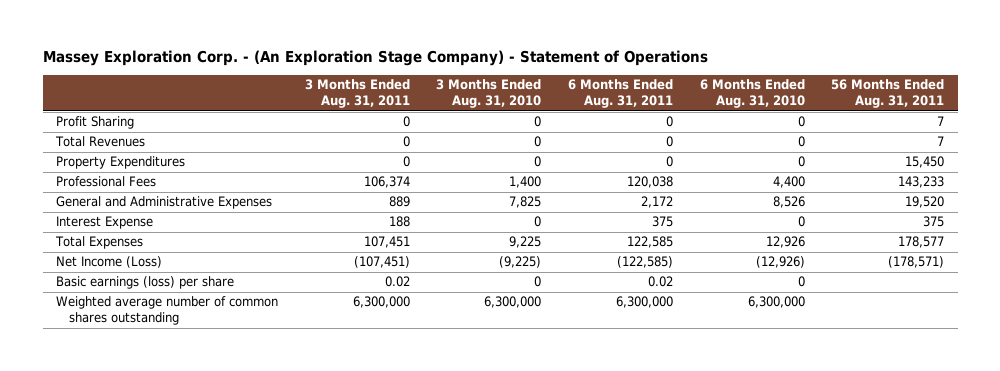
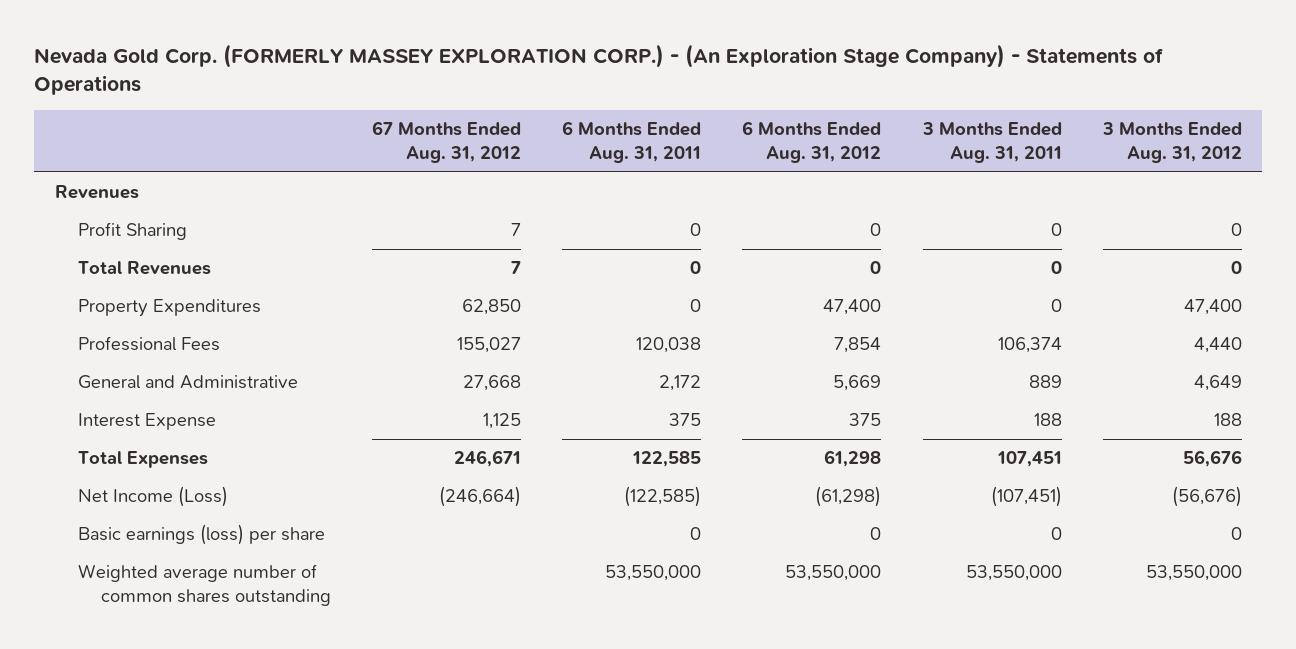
- Massey Exploration Corp. - (An Exploration Stage Company) - Statement of Operations
+ Nevada Gold Corp. (FORMERLY MASSEY EXPLORATION CORP.) - (An Exploration Stage Company) - Statements of Operations
- | 3 Months Ended Aug. 31, 2011 | 3 Months Ended Aug. 31, 2010 | 6 Months Ended Aug. 31, 2011 | 6 Months Ended Aug. 31, 2010 | 56 Months Ended Aug. 31, 2011
+ | 67 Months Ended Aug. 31, 2012 | 6 Months Ended Aug. 31, 2011 | 6 Months Ended Aug. 31, 2012 | 3 Months Ended Aug. 31, 2011 | 3 Months Ended Aug. 31, 2012
+ Revenues
- General and Administrative Expenses | 889 | 7,825 | 2,172 | 8,526 | 19,520
+ General and Administrative | 27,668 | 2,172 | 5,669 | 889 | 4,649
- Basic earnings (loss) per share | 0.02 | 0 | 0.02 | 0 |
- Weighted average number of common shares outstanding | 6,300,000 | 6,300,000 | 6,300,000 | 6,300,000 |
+ Basic earnings (loss) per share | | 0 | 0 | 0 | 0
+ Weighted average number of common shares outstanding | | 53,550,000 | 53,550,000 | 53,550,000 | 53,550,000

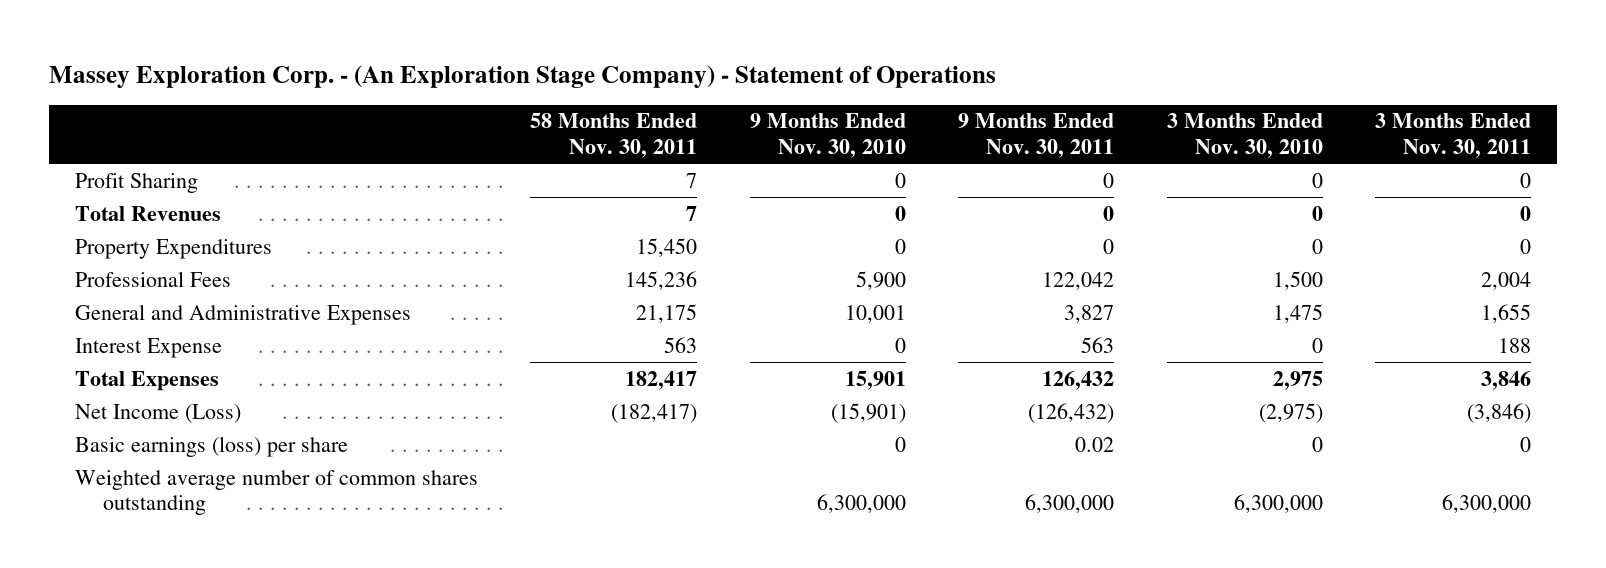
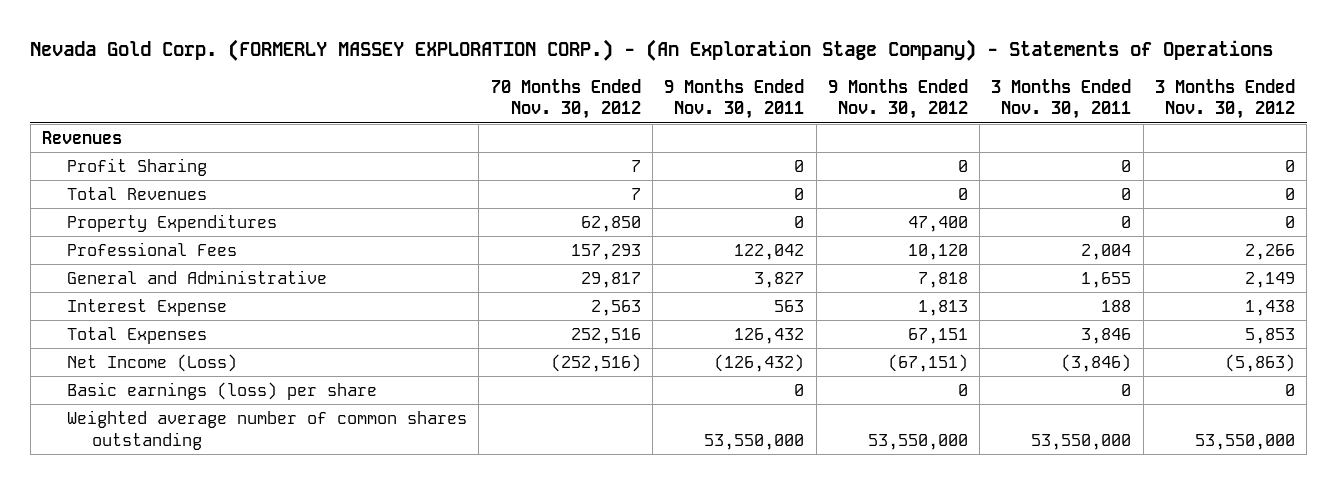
- Massey Exploration Corp. - (An Exploration Stage Company) - Statement of Operations
+ Nevada Gold Corp. (FORMERLY MASSEY EXPLORATION CORP.) - (An Exploration Stage Company) - Statements of Operations
- | 58 Months Ended Nov. 30, 2011 | 9 Months Ended Nov. 30, 2010 | 9 Months Ended Nov. 30, 2011 | 3 Months Ended Nov. 30, 2010 | 3 Months Ended Nov. 30, 2011
+ | 70 Months Ended Nov. 30, 2012 | 9 Months Ended Nov. 30, 2011 | 9 Months Ended Nov. 30, 2012 | 3 Months Ended Nov. 30, 2011 | 3 Months Ended Nov. 30, 2012
+ Revenues
- General and Administrative Expenses | 21,175 | 10,001 | 3,827 | 1,475 | 1,655
+ General and Administrative | 29,817 | 3,827 | 7,818 | 1,655 | 2,149
- Basic earnings (loss) per share | | 0 | 0.02 | 0 | 0
- Weighted average number of common shares outstanding | | 6,300,000 | 6,300,000 | 6,300,000 | 6,300,000
+ Basic earnings (loss) per share | | 0 | 0 | 0 | 0
+ Weighted average number of common shares outstanding | | 53,550,000 | 53,550,000 | 53,550,000 | 53,550,000

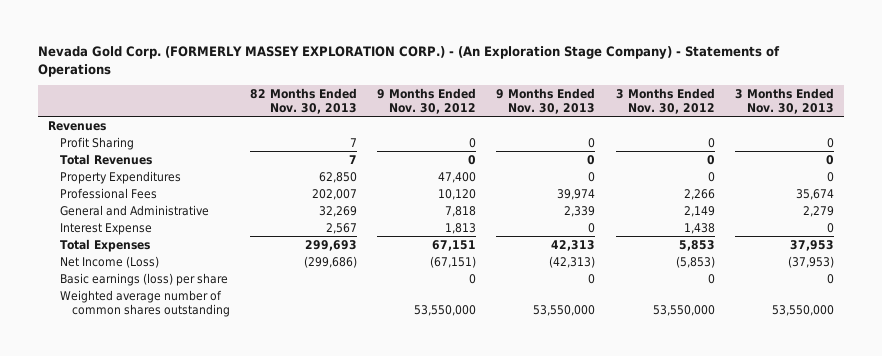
- | 70 Months Ended Nov. 30, 2012 | 9 Months Ended Nov. 30, 2011 | 9 Months Ended Nov. 30, 2012 | 3 Months Ended Nov. 30, 2011 | 3 Months Ended Nov. 30, 2012
+ | 82 Months Ended Nov. 30, 2013 | 9 Months Ended Nov. 30, 2012 | 9 Months Ended Nov. 30, 2013 | 3 Months Ended Nov. 30, 2012 | 3 Months Ended Nov. 30, 2013
- Net Income (Loss) | (252,516) | (126,432) | (67,151) | (3,846) | (5,863)
+ Net Income (Loss) | (299,686) | (67,151) | (42,313) | (5,853) | (37,953)

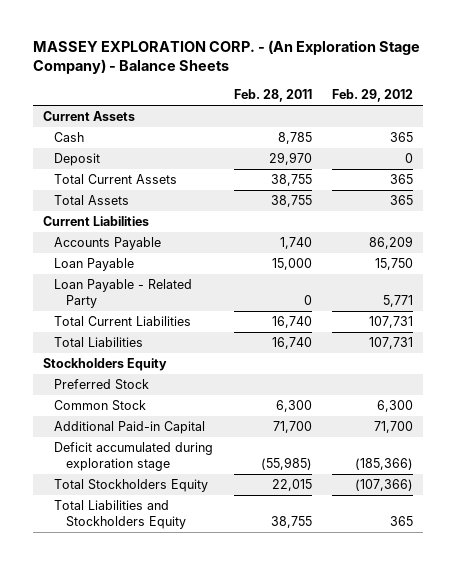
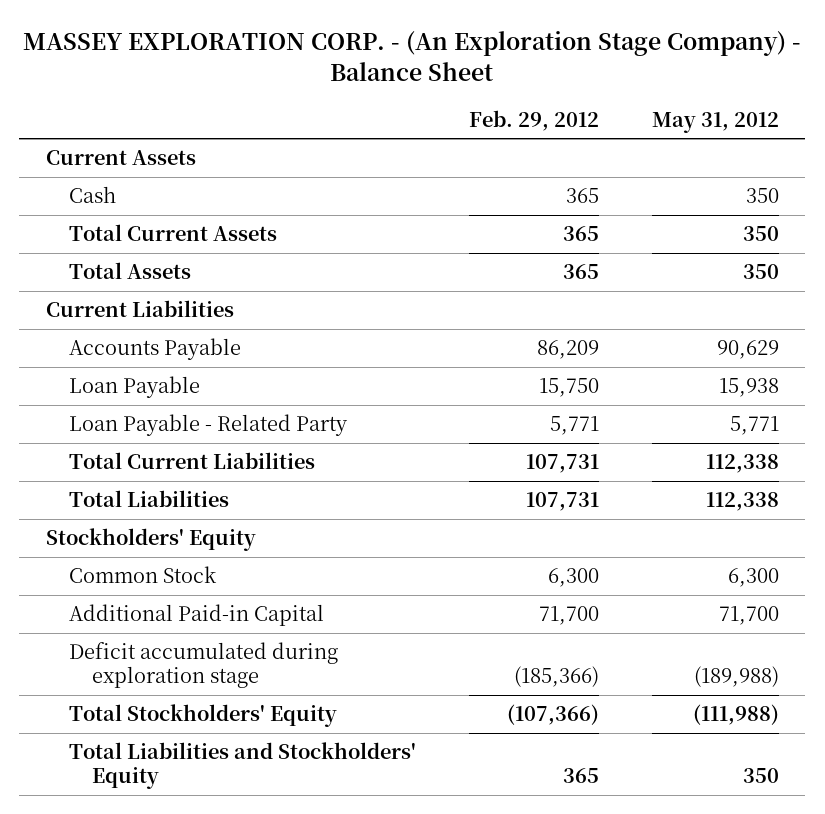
- MASSEY EXPLORATION CORP. - (An Exploration Stage Company) - Balance Sheets
+ MASSEY EXPLORATION CORP. - (An Exploration Stage Company) - Balance Sheet
- | Feb. 28, 2011 | Feb. 29, 2012
+ | Feb. 29, 2012 | May 31, 2012
- Deposit | 29,970 | 0
- Stockholders Equity
- Preferred Stock
+ Stockholders' Equity
- Total Stockholders Equity | 22,015 | (107,366)
- Total Liabilities and Stockholders Equity | 38,755 | 365
+ Total Stockholders' Equity | (107,366) | (111,988)
+ Total Liabilities and Stockholders' Equity | 365 | 350

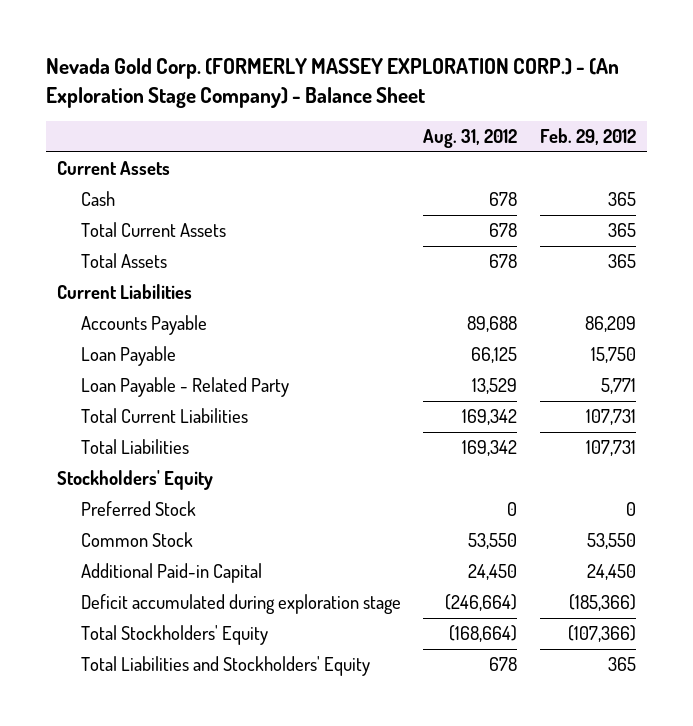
- MASSEY EXPLORATION CORP. - (An Exploration Stage Company) - Balance Sheet
+ Nevada Gold Corp. (FORMERLY MASSEY EXPLORATION CORP.) - (An Exploration Stage Company) - Balance Sheet
- | Feb. 29, 2012 | May 31, 2012
+ | Aug. 31, 2012 | Feb. 29, 2012
- Common Stock | 6,300 | 6,300
- Additional Paid-in Capital | 71,700 | 71,700
+ Preferred Stock | 0 | 0
+ Common Stock | 53,550 | 53,550
+ Additional Paid-in Capital | 24,450 | 24,450

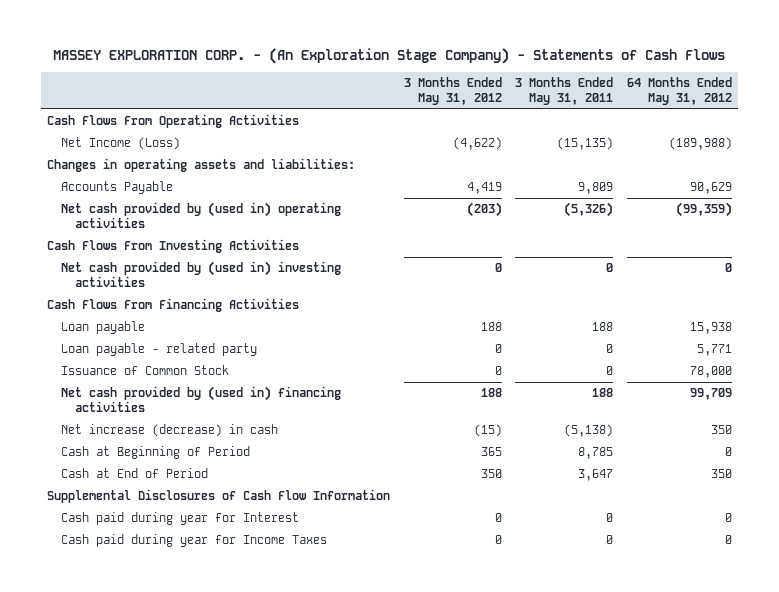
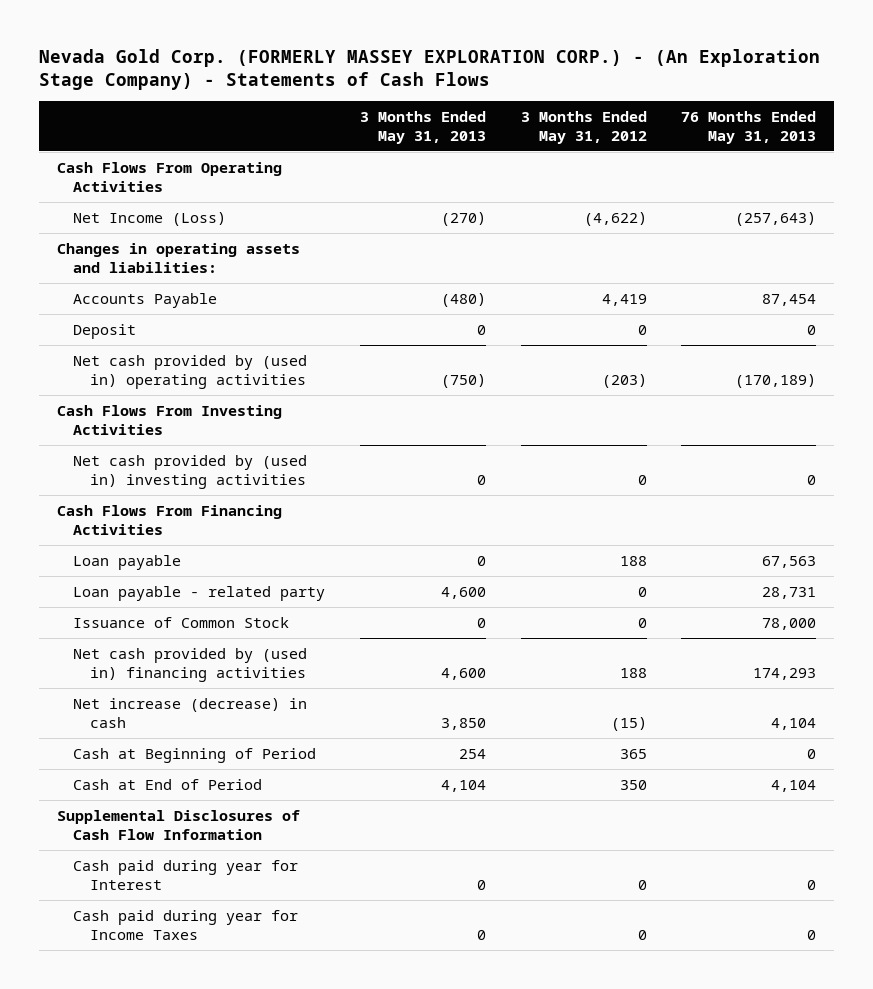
- MASSEY EXPLORATION CORP. - (An Exploration Stage Company) - Statements of Cash Flows
+ Nevada Gold Corp. (FORMERLY MASSEY EXPLORATION CORP.) - (An Exploration Stage Company) - Statements of Cash Flows
- | 3 Months Ended May 31, 2012 | 3 Months Ended May 31, 2011 | 64 Months Ended May 31, 2012
+ | 3 Months Ended May 31, 2013 | 3 Months Ended May 31, 2012 | 76 Months Ended May 31, 2013
+ Deposit | 0 | 0 | 0

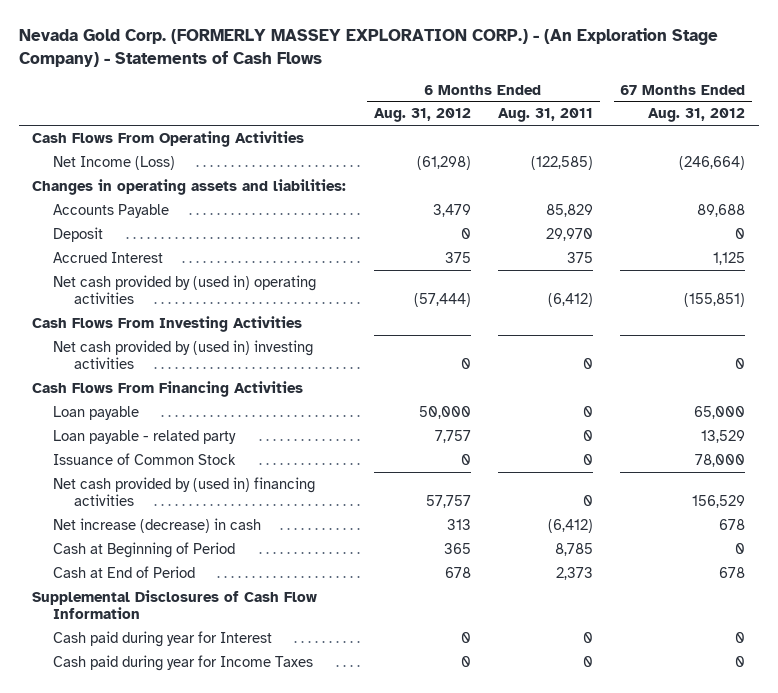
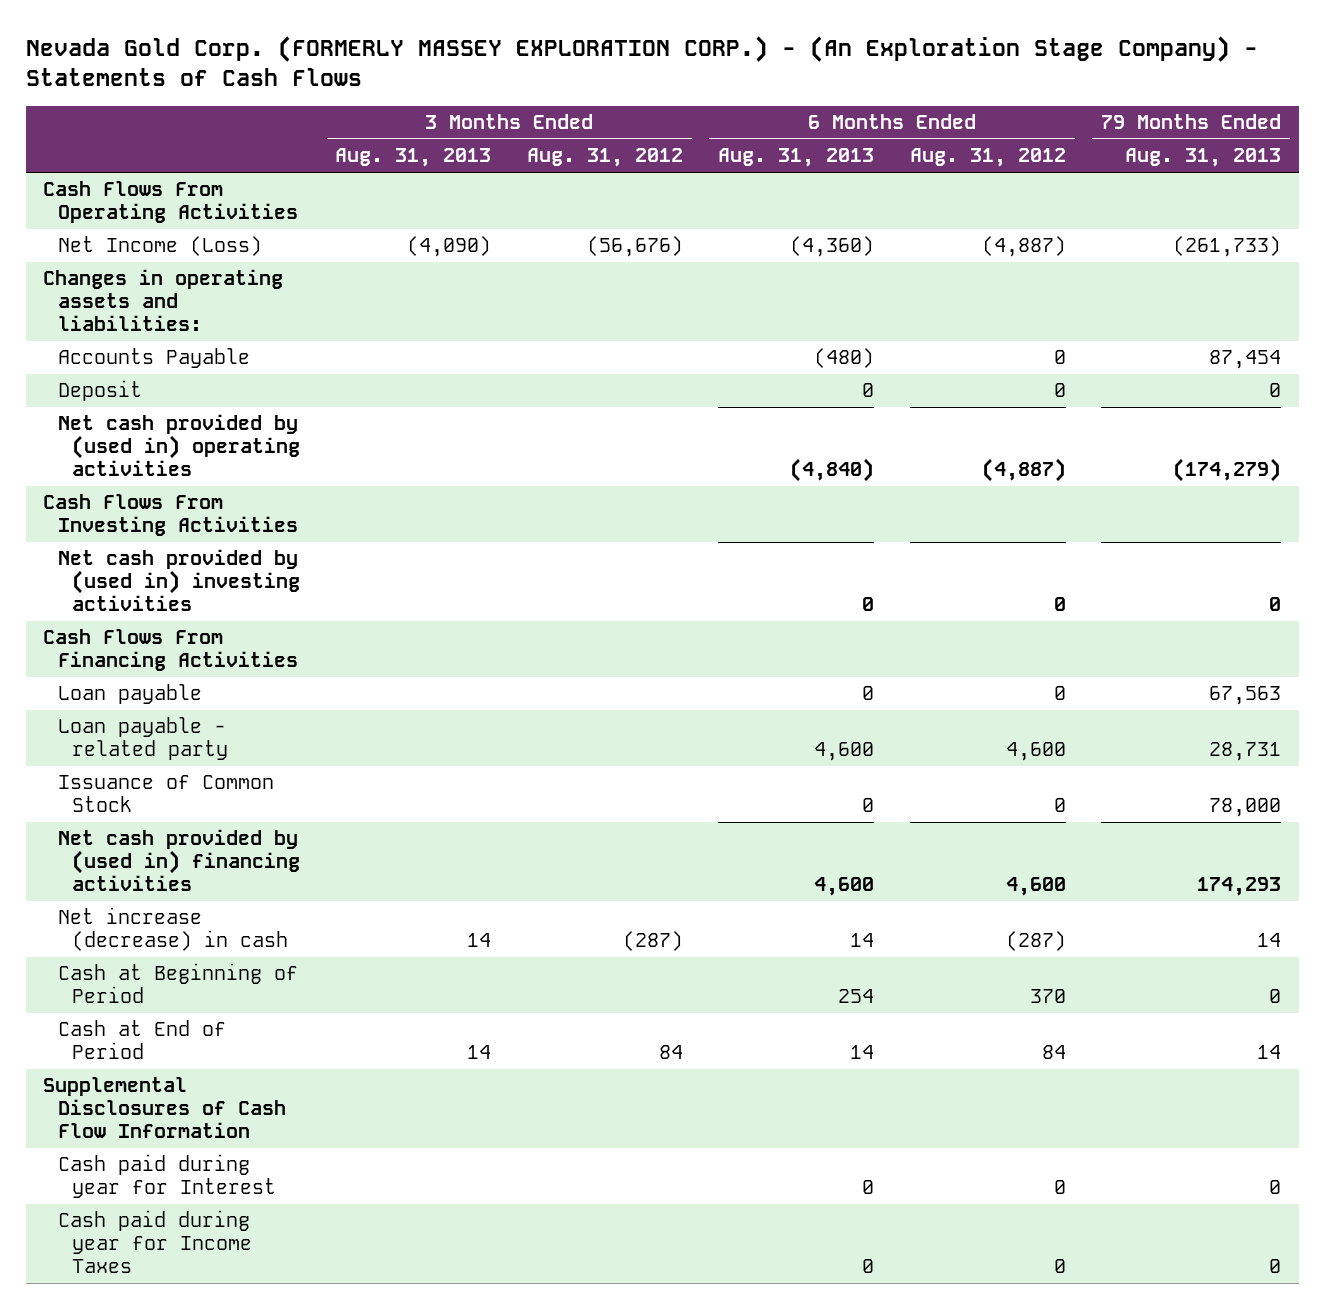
- | 6 Months Ended Aug. 31, 2012 | 6 Months Ended Aug. 31, 2011 | 67 Months Ended Aug. 31, 2012
+ | 3 Months Ended Aug. 31, 2013 | 3 Months Ended Aug. 31, 2012 | 6 Months Ended Aug. 31, 2013 | 6 Months Ended Aug. 31, 2012 | 79 Months Ended Aug. 31, 2013
- Net Income (Loss) | (61,298) | (122,585) | (246,664)
+ Net Income (Loss) | (4,090) | (56,676) | (4,360) | (4,887) | (261,733)
- Accounts Payable | 3,479 | 85,829 | 89,688
+ Accounts Payable | | | (480) | 0 | 87,454
- Accrued Interest | 375 | 375 | 1,125
- Net cash provided by (used in) operating activities | (57,444) | (6,412) | (155,851)
+ Net cash provided by (used in) operating activities | | | (4,840) | (4,887) | (174,279)
- Loan payable | 50,000 | 0 | 65,000
- Loan payable - related party | 7,757 | 0 | 13,529
+ Loan payable | | | 0 | 0 | 67,563
+ Loan payable - related party | | | 4,600 | 4,600 | 28,731
- Net cash provided by (used in) financing activities | 57,757 | 0 | 156,529
- Net increase (decrease) in cash | 313 | (6,412) | 678
- Cash at Beginning of Period | 365 | 8,785 | 0
- Cash at End of Period | 678 | 2,373 | 678
+ Net cash provided by (used in) financing activities | | | 4,600 | 4,600 | 174,293
+ Net increase (decrease) in cash | 14 | (287) | 14 | (287) | 14
+ Cash at Beginning of Period | | | 254 | 370 | 0
+ Cash at End of Period | 14 | 84 | 14 | 84 | 14

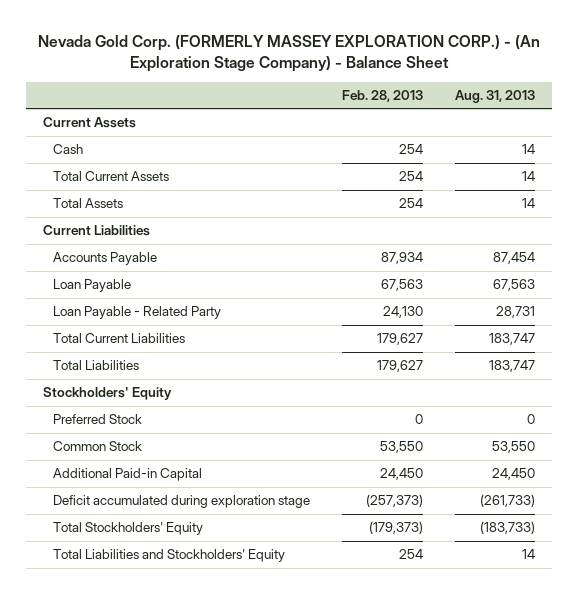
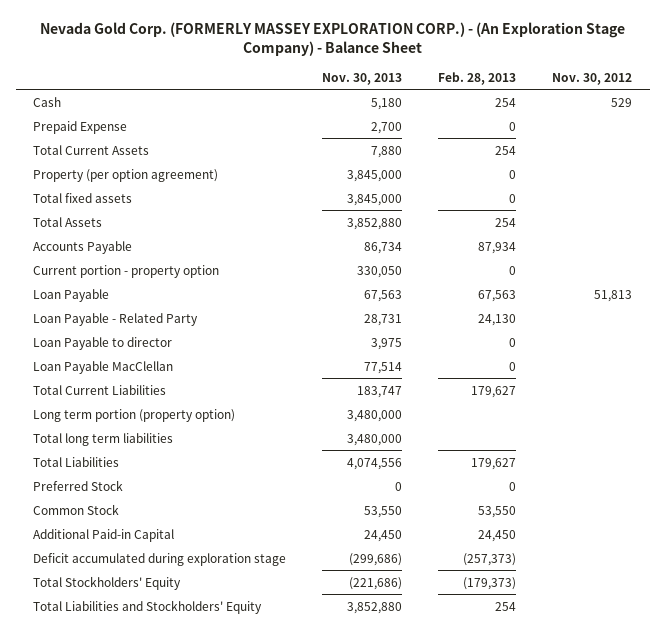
- | Feb. 28, 2013 | Aug. 31, 2013
+ | Nov. 30, 2013 | Feb. 28, 2013 | Nov. 30, 2012
- Current Assets
+ Prepaid Expense | 2,700 | 0 |
+ Property (per option agreement) | 3,845,000 | 0 |
+ Total fixed assets | 3,845,000 | 0 |
- Current Liabilities
+ Current portion - property option | 330,050 | 0 |
+ Loan Payable to director | 3,975 | 0 |
+ Loan Payable MacClellan | 77,514 | 0 |
+ Long term portion (property option) | 3,480,000 | |
+ Total long term liabilities | 3,480,000 | |
- Stockholders' Equity

